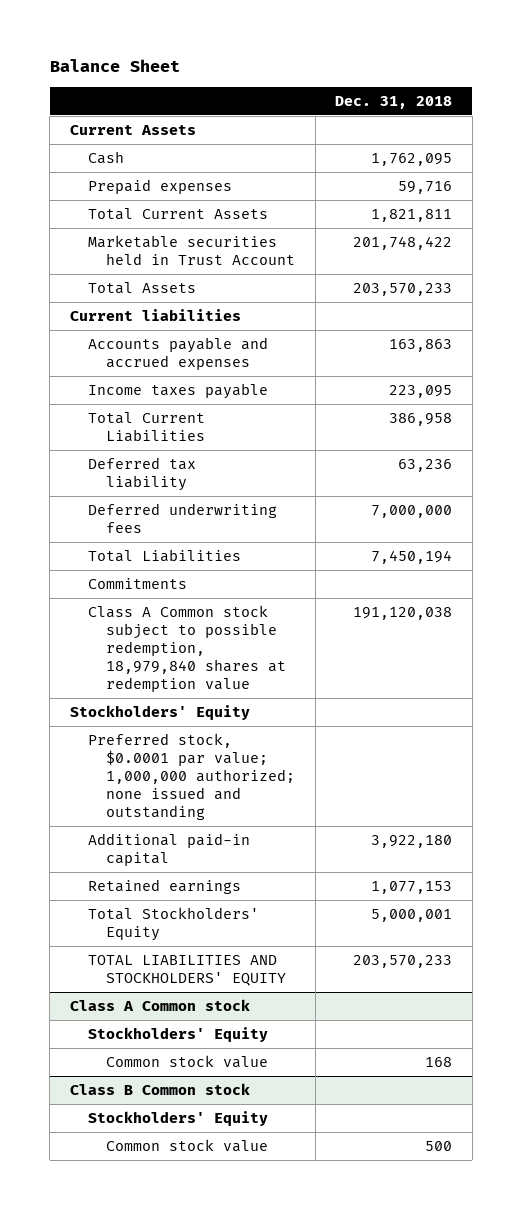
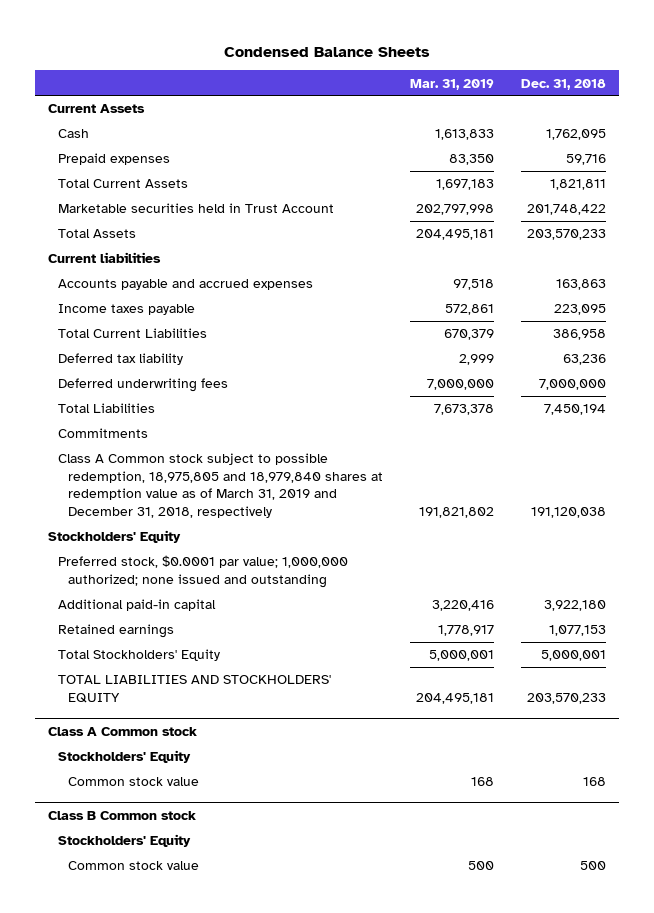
- Balance Sheet
+ Condensed Balance Sheets
- | Dec. 31, 2018
+ | Mar. 31, 2019 | Dec. 31, 2018
- Class A Common stock subject to possible redemption, 18,979,840 shares at redemption value | 191,120,038
+ Class A Common stock subject to possible redemption, 18,975,805 and 18,979,840 shares at redemption value as of March 31, 2019 and December 31, 2018, respectively | 191,821,802 | 191,120,038

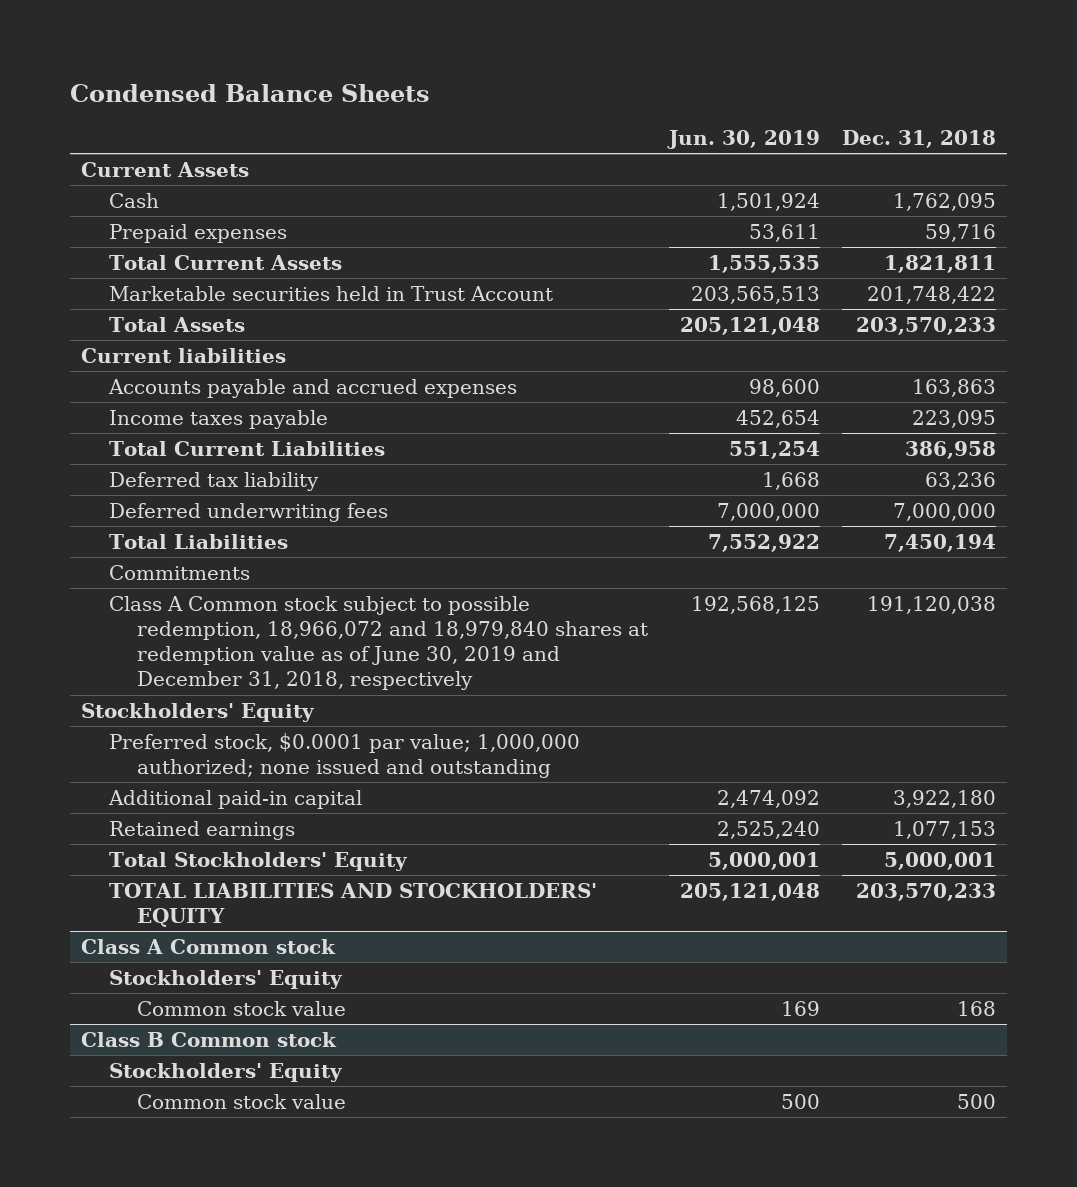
- | Mar. 31, 2019 | Dec. 31, 2018
+ | Jun. 30, 2019 | Dec. 31, 2018
- Class A Common stock subject to possible redemption, 18,975,805 and 18,979,840 shares at redemption value as of March 31, 2019 and December 31, 2018, respectively | 191,821,802 | 191,120,038
+ Class A Common stock subject to possible redemption, 18,966,072 and 18,979,840 shares at redemption value as of June 30, 2019 and December 31, 2018, respectively | 192,568,125 | 191,120,038

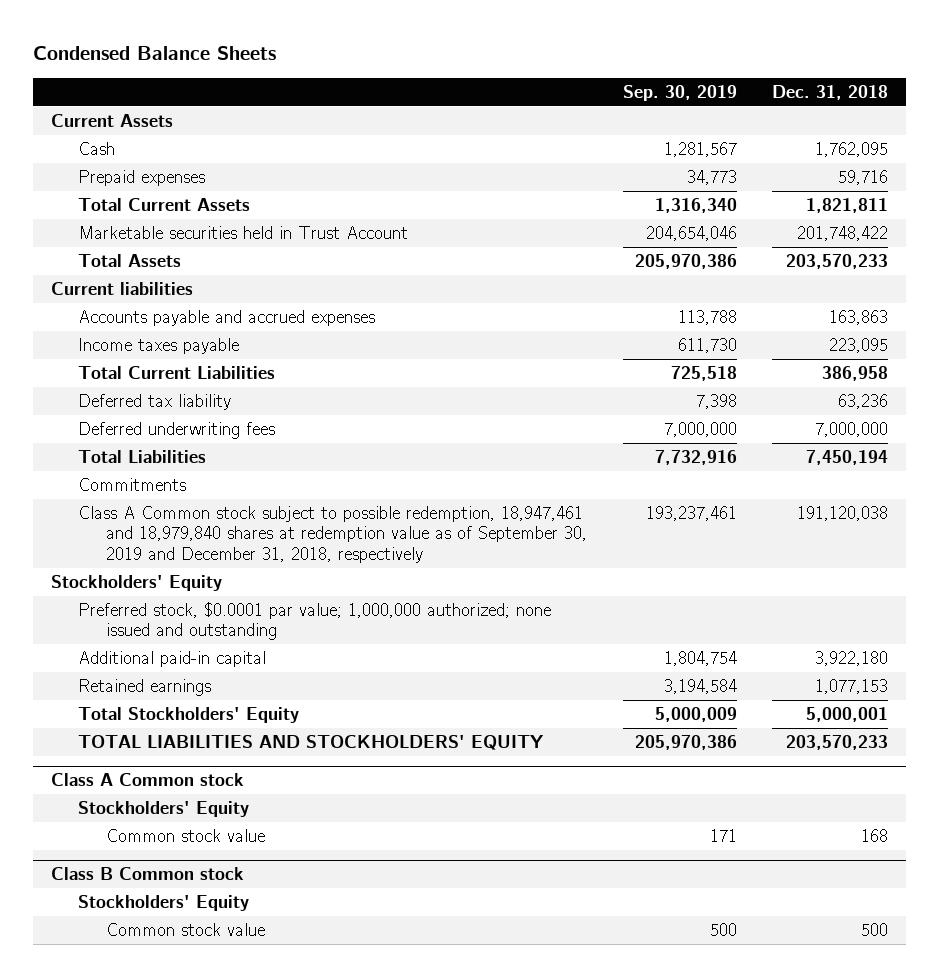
- | Jun. 30, 2019 | Dec. 31, 2018
+ | Sep. 30, 2019 | Dec. 31, 2018
- Class A Common stock subject to possible redemption, 18,966,072 and 18,979,840 shares at redemption value as of June 30, 2019 and December 31, 2018, respectively | 192,568,125 | 191,120,038
+ Class A Common stock subject to possible redemption, 18,947,461 and 18,979,840 shares at redemption value as of September 30, 2019 and December 31, 2018, respectively | 193,237,461 | 191,120,038

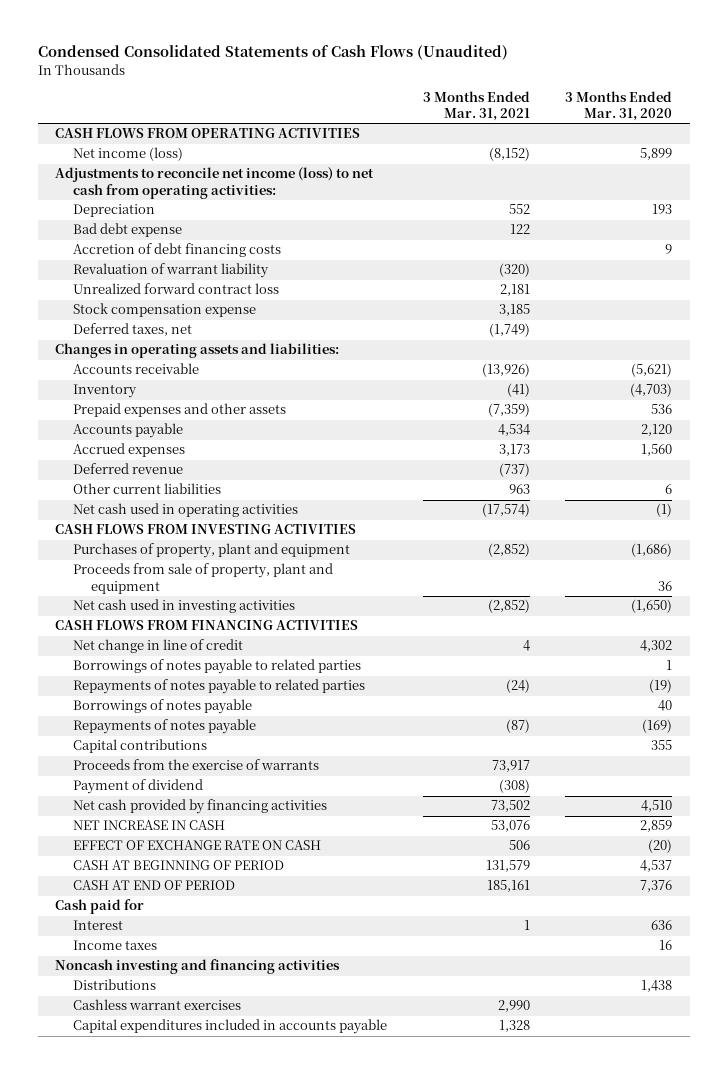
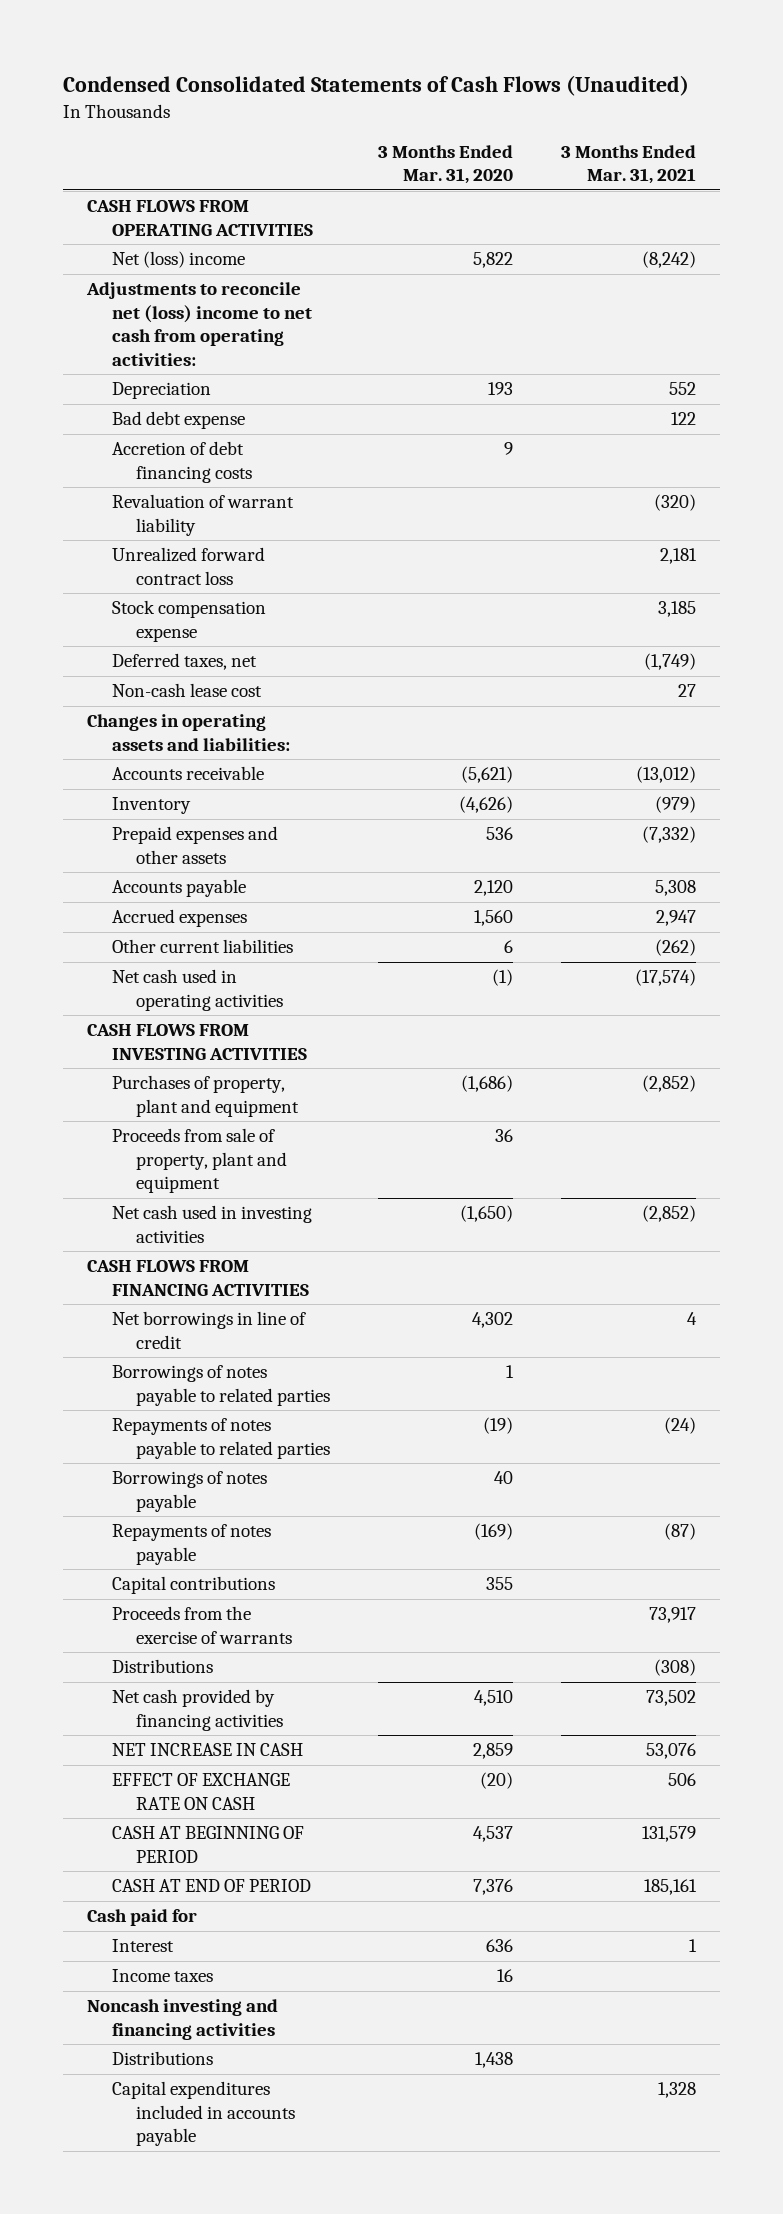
- | 3 Months Ended Mar. 31, 2021 | 3 Months Ended Mar. 31, 2020
+ | 3 Months Ended Mar. 31, 2020 | 3 Months Ended Mar. 31, 2021
- Net income (loss) | (8,152) | 5,899
- Adjustments to reconcile net income (loss) to net cash from operating activities:
+ Net (loss) income | 5,822 | (8,242)
+ Adjustments to reconcile net (loss) income to net cash from operating activities:
+ Non-cash lease cost | | 27
- Accounts receivable | (13,926) | (5,621)
- Inventory | (41) | (4,703)
- Prepaid expenses and other assets | (7,359) | 536
- Accounts payable | 4,534 | 2,120
- Accrued expenses | 3,173 | 1,560
- Deferred revenue | (737) |
- Other current liabilities | 963 | 6
+ Accounts receivable | (5,621) | (13,012)
+ Inventory | (4,626) | (979)
+ Prepaid expenses and other assets | 536 | (7,332)
+ Accounts payable | 2,120 | 5,308
+ Accrued expenses | 1,560 | 2,947
+ Other current liabilities | 6 | (262)
- Net change in line of credit | 4 | 4,302
+ Net borrowings in line of credit | 4,302 | 4
- Payment of dividend | (308) |
+ Distributions | | (308)
- Cashless warrant exercises | 2,990 |

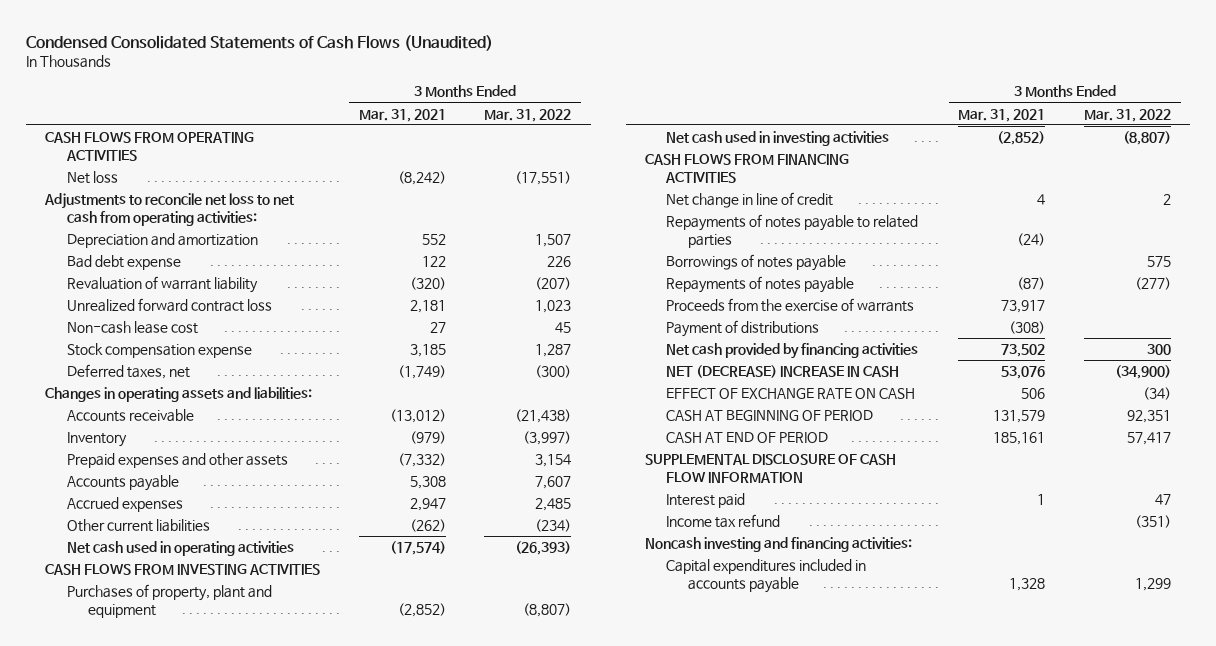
- | 3 Months Ended Mar. 31, 2020 | 3 Months Ended Mar. 31, 2021
+ | 3 Months Ended Mar. 31, 2021 | 3 Months Ended Mar. 31, 2022
- Net (loss) income | 5,822 | (8,242)
- Adjustments to reconcile net (loss) income to net cash from operating activities:
- Depreciation | 193 | 552
+ Net loss | (8,242) | (17,551)
+ Adjustments to reconcile net loss to net cash from operating activities:
+ Depreciation and amortization | 552 | 1,507
- Accretion of debt financing costs | 9 |
moved up: Non-cash lease cost | 27 | 45
- Proceeds from sale of property, plant and equipment | 36 |
- Net borrowings in line of credit | 4,302 | 4
- Borrowings of notes payable to related parties | 1 |
+ Net change in line of credit | 4 | 2
- Capital contributions | 355 |
- Distributions | | (308)
+ Payment of distributions | (308) |
- NET INCREASE IN CASH | 2,859 | 53,076
+ NET (DECREASE) INCREASE IN CASH | 53,076 | (34,900)
- Cash paid for
- Interest | 636 | 1
- Income taxes | 16 |
- Noncash investing and financing activities
- Distributions | 1,438 |
+ SUPPLEMENTAL DISCLOSURE OF CASH FLOW INFORMATION
+ Interest paid | 1 | 47
+ Income tax refund | | (351)
+ Noncash investing and financing activities:

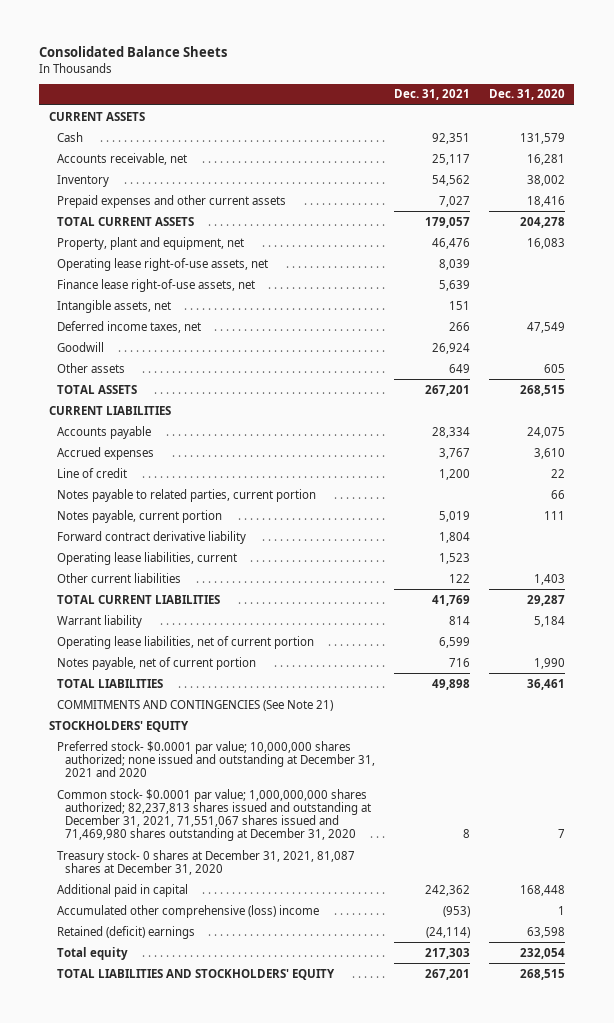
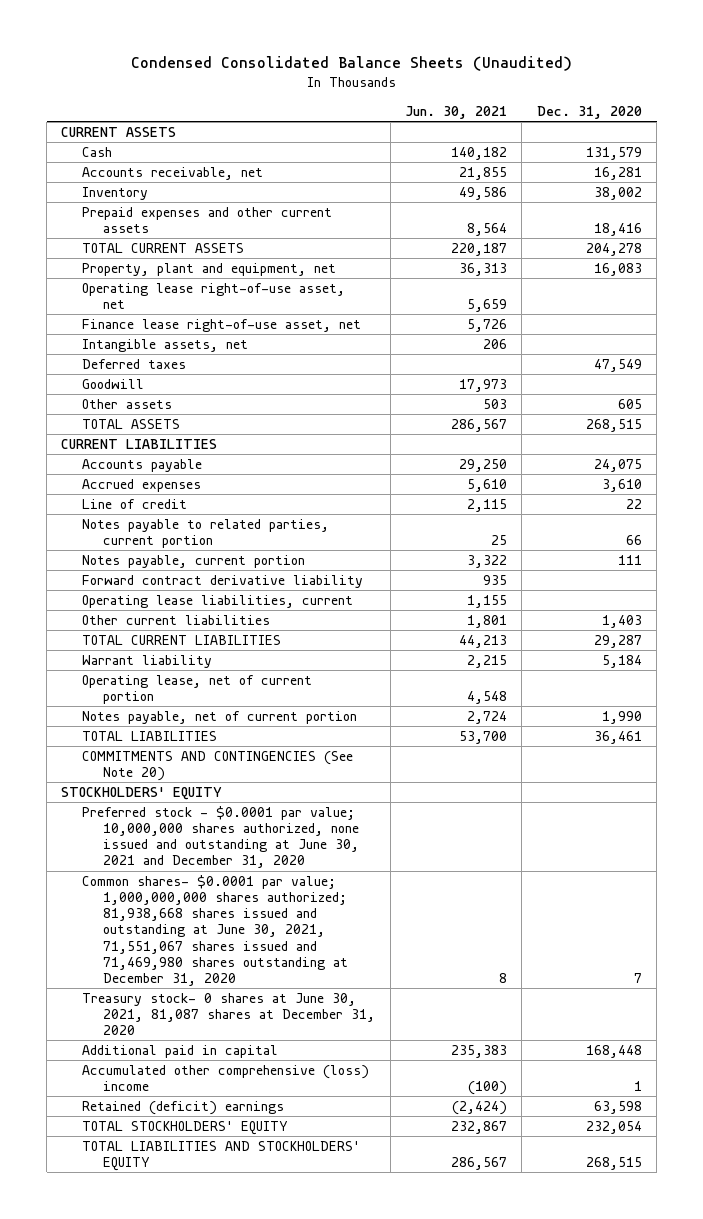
- Consolidated Balance Sheets
+ Condensed Consolidated Balance Sheets (Unaudited)
- | Dec. 31, 2021 | Dec. 31, 2020
+ | Jun. 30, 2021 | Dec. 31, 2020
- Operating lease right-of-use assets, net | 8,039 |
- Finance lease right-of-use assets, net | 5,639 |
+ Operating lease right-of-use asset, net | 5,659 |
+ Finance lease right-of-use asset, net | 5,726 |
- Deferred income taxes, net | 266 | 47,549
+ Deferred taxes | | 47,549
- Operating lease liabilities, net of current portion | 6,599 |
+ Operating lease, net of current portion | 4,548 |
- COMMITMENTS AND CONTINGENCIES (See Note 21)
+ COMMITMENTS AND CONTINGENCIES (See Note 20)
- Preferred stock- $0.0001 par value; 10,000,000 shares authorized; none issued and outstanding at December 31, 2021 and 2020
- Common stock- $0.0001 par value; 1,000,000,000 shares authorized; 82,237,813 shares issued and outstanding at December 31, 2021, 71,551,067 shares issued and 71,469,980 shares outstanding at December 31, 2020 | 8 | 7
- Treasury stock- 0 shares at December 31, 2021, 81,087 shares at December 31, 2020
+ Preferred stock - $0.0001 par value; 10,000,000 shares authorized, none issued and outstanding at June 30, 2021 and December 31, 2020
+ Common shares- $0.0001 par value; 1,000,000,000 shares authorized; 81,938,668 shares issued and outstanding at June 30, 2021, 71,551,067 shares issued and 71,469,980 shares outstanding at December 31, 2020 | 8 | 7
+ Treasury stock- 0 shares at June 30, 2021, 81,087 shares at December 31, 2020
- Total equity | 217,303 | 232,054
+ TOTAL STOCKHOLDERS' EQUITY | 232,867 | 232,054

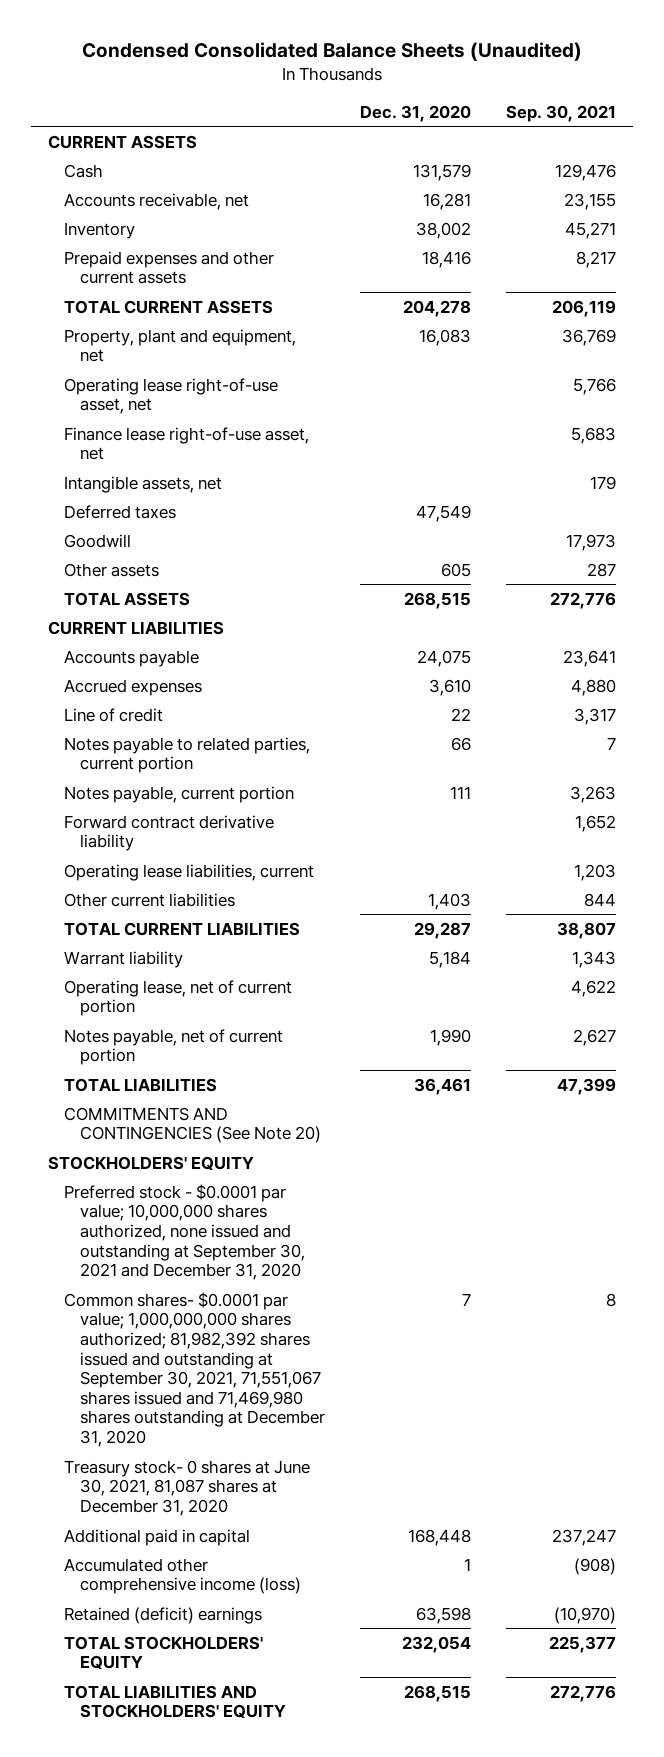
- | Jun. 30, 2021 | Dec. 31, 2020
+ | Dec. 31, 2020 | Sep. 30, 2021
- Preferred stock - $0.0001 par value; 10,000,000 shares authorized, none issued and outstanding at June 30, 2021 and December 31, 2020
- Common shares- $0.0001 par value; 1,000,000,000 shares authorized; 81,938,668 shares issued and outstanding at June 30, 2021, 71,551,067 shares issued and 71,469,980 shares outstanding at December 31, 2020 | 8 | 7
+ Preferred stock - $0.0001 par value; 10,000,000 shares authorized, none issued and outstanding at September 30, 2021 and December 31, 2020
+ Common shares- $0.0001 par value; 1,000,000,000 shares authorized; 81,982,392 shares issued and outstanding at September 30, 2021, 71,551,067 shares issued and 71,469,980 shares outstanding at December 31, 2020 | 7 | 8
- Accumulated other comprehensive (loss) income | (100) | 1
+ Accumulated other comprehensive income (loss) | 1 | (908)

